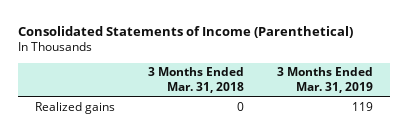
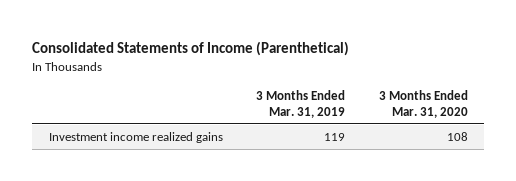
- | 3 Months Ended Mar. 31, 2018 | 3 Months Ended Mar. 31, 2019
+ | 3 Months Ended Mar. 31, 2019 | 3 Months Ended Mar. 31, 2020
- Realized gains | 0 | 119
+ Investment income realized gains | 119 | 108

